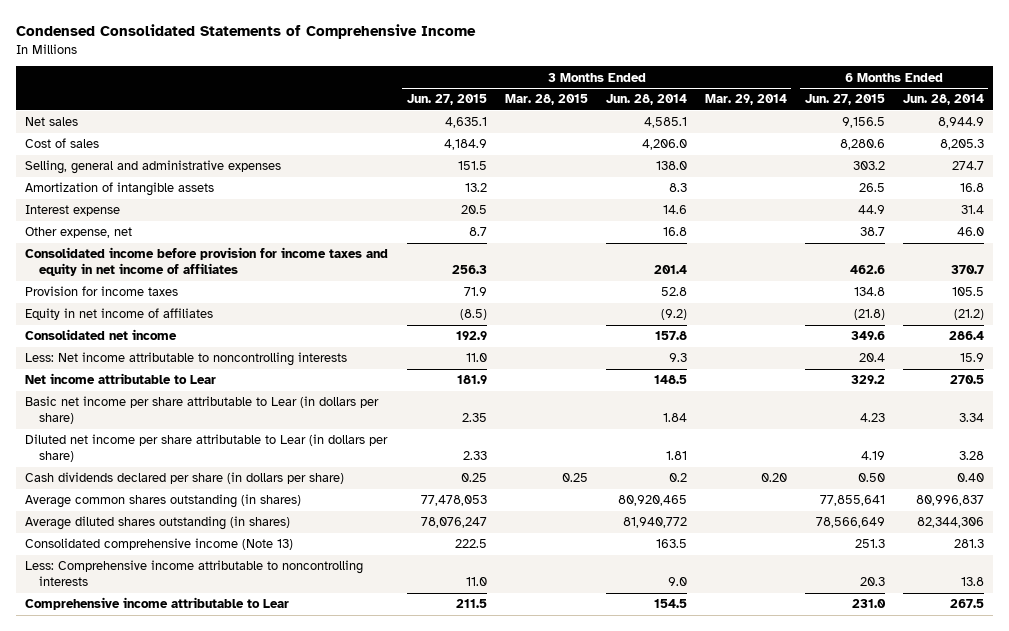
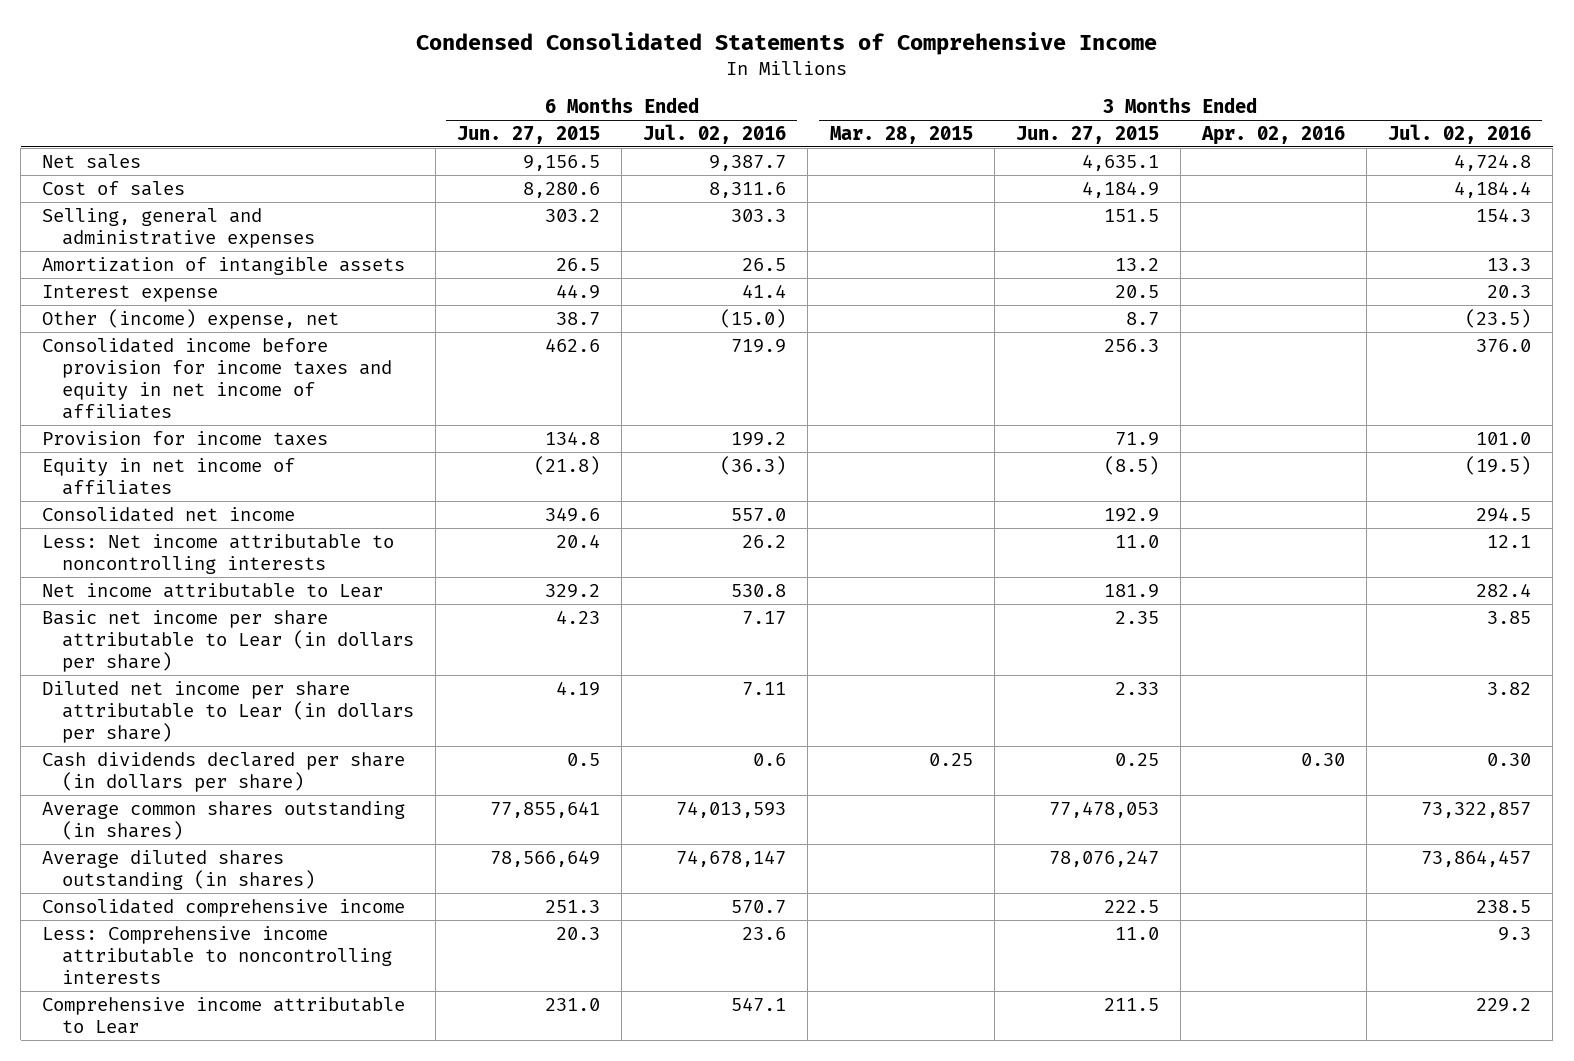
- | 3 Months Ended Jun. 27, 2015 | 3 Months Ended Mar. 28, 2015 | 3 Months Ended Jun. 28, 2014 | 3 Months Ended Mar. 29, 2014 | 6 Months Ended Jun. 27, 2015 | 6 Months Ended Jun. 28, 2014
+ | 6 Months Ended Jun. 27, 2015 | 6 Months Ended Jul. 02, 2016 | 3 Months Ended Mar. 28, 2015 | 3 Months Ended Jun. 27, 2015 | 3 Months Ended Apr. 02, 2016 | 3 Months Ended Jul. 02, 2016
- Other expense, net | 8.7 | | 16.8 | | 38.7 | 46.0
+ Other (income) expense, net | 38.7 | (15.0) | | 8.7 | | (23.5)
- Cash dividends declared per share (in dollars per share) | 0.25 | 0.25 | 0.2 | 0.20 | 0.50 | 0.40
+ Cash dividends declared per share (in dollars per share) | 0.5 | 0.6 | 0.25 | 0.25 | 0.30 | 0.30
- Consolidated comprehensive income (Note 13) | 222.5 | | 163.5 | | 251.3 | 281.3
+ Consolidated comprehensive income | 251.3 | 570.7 | | 222.5 | | 238.5

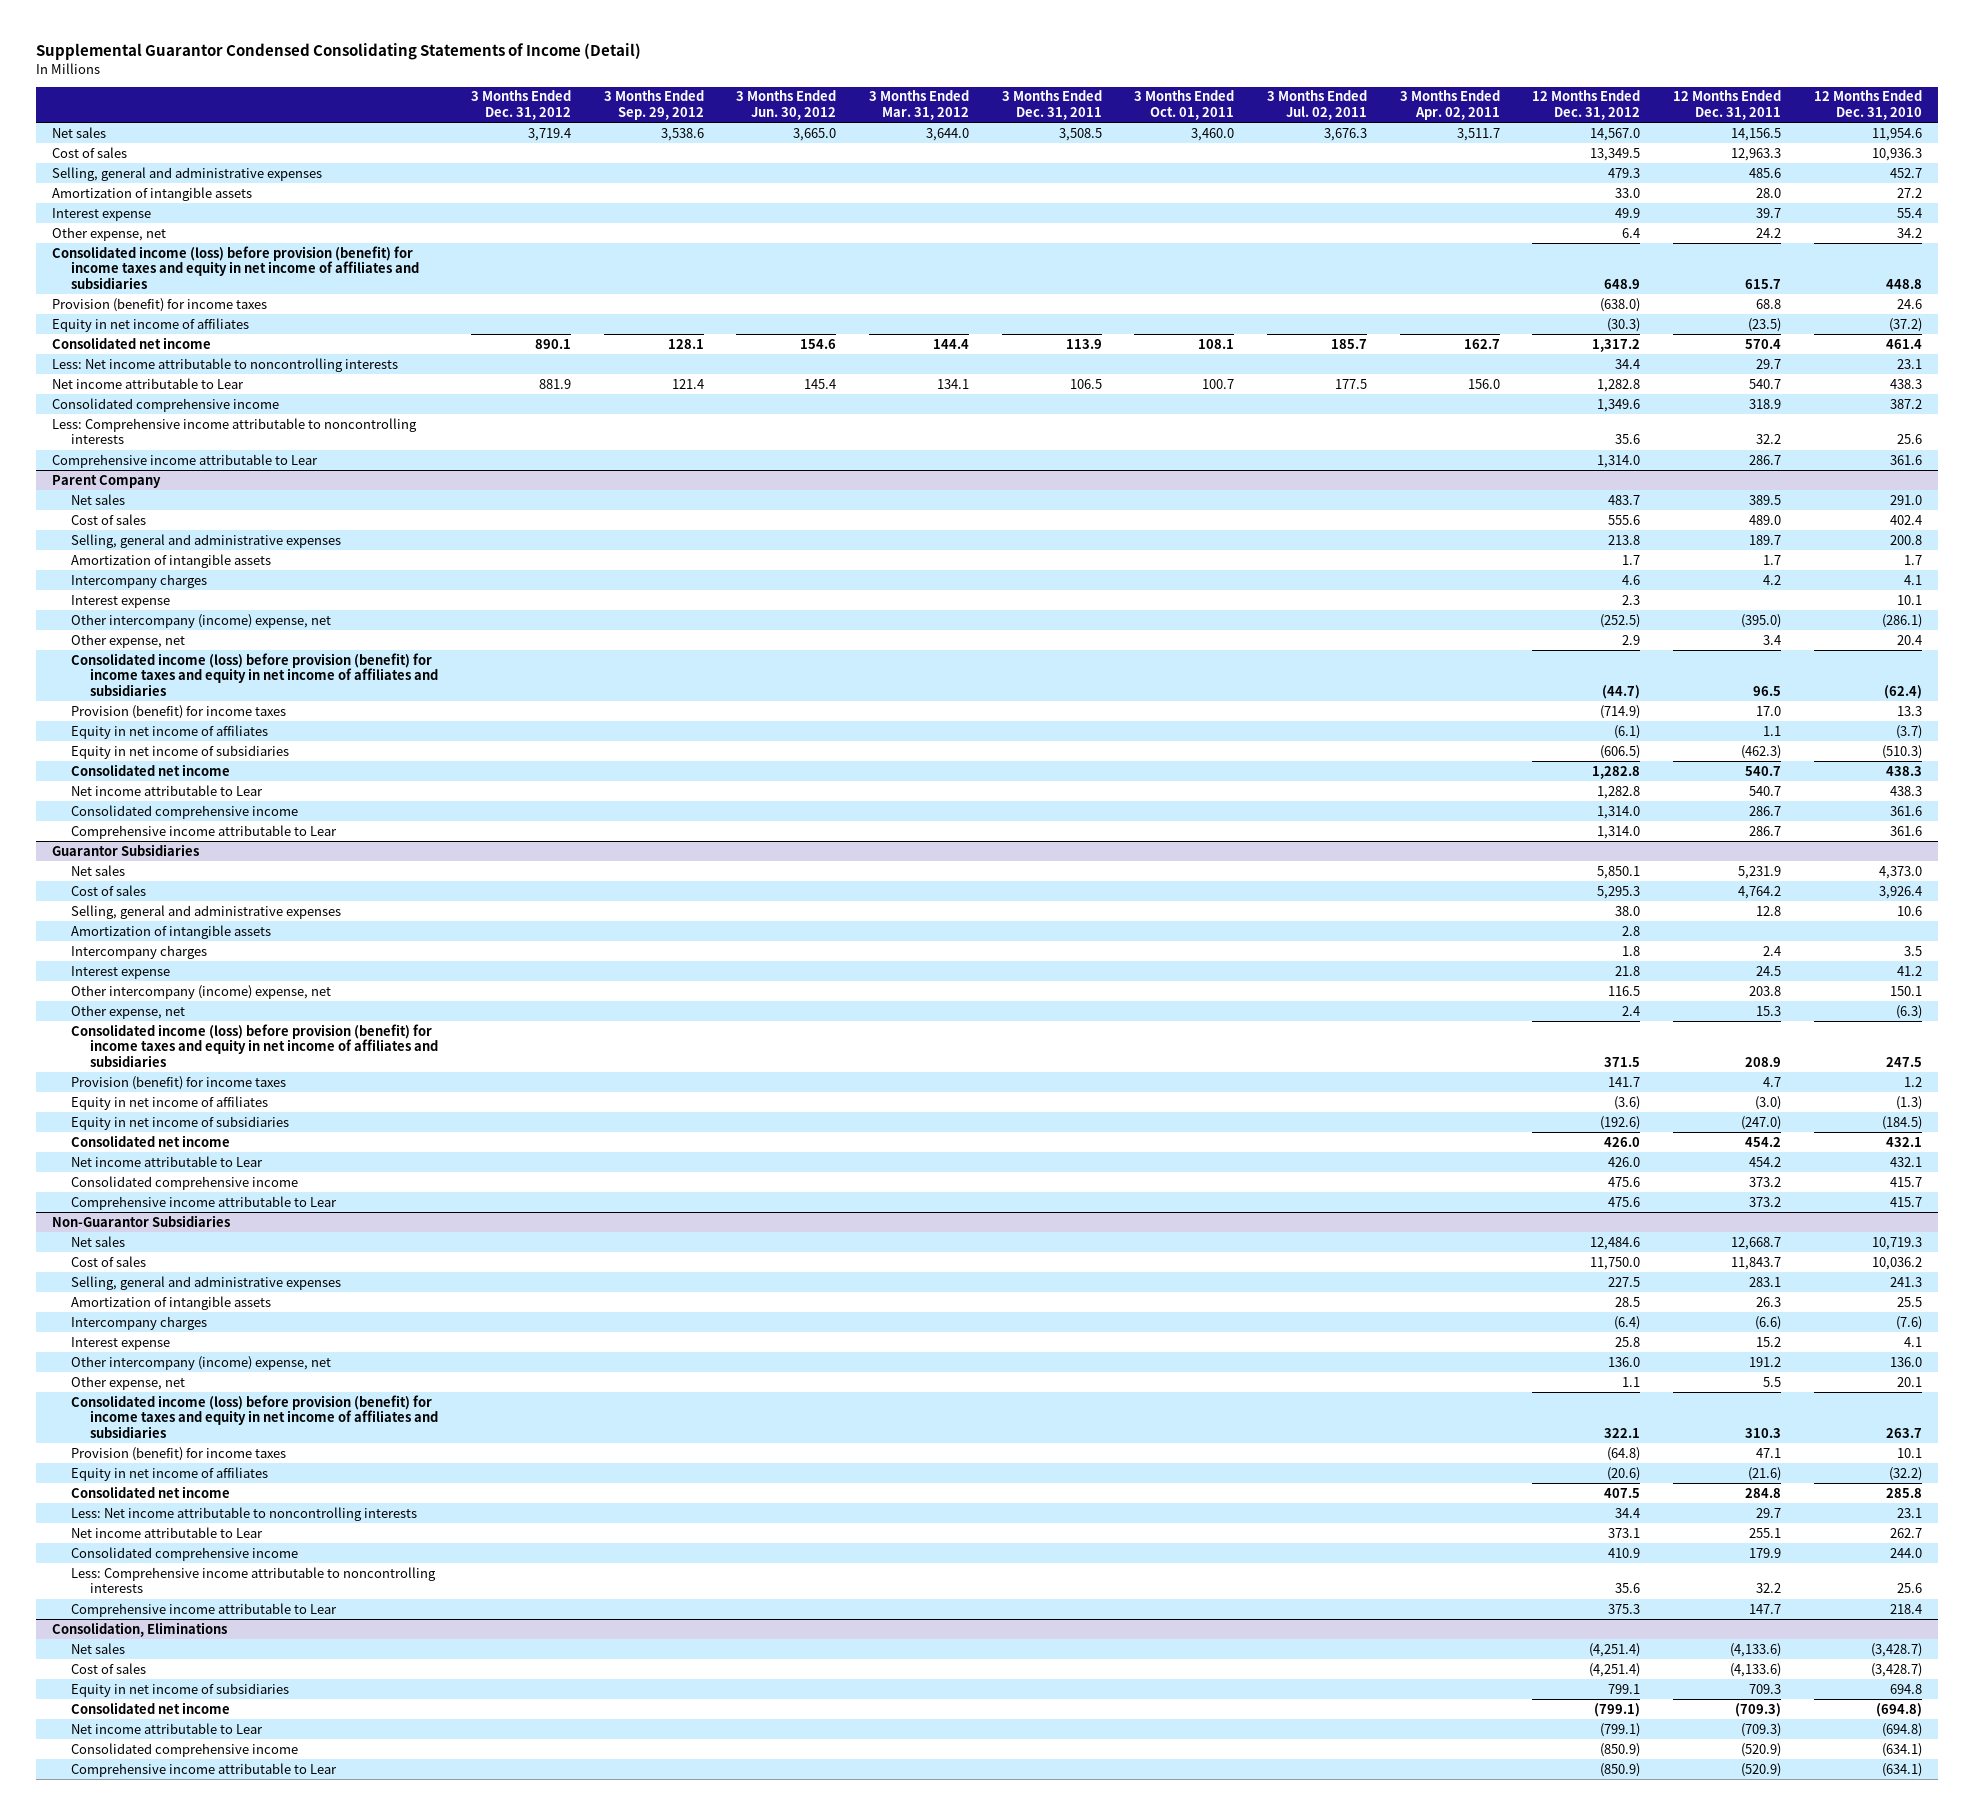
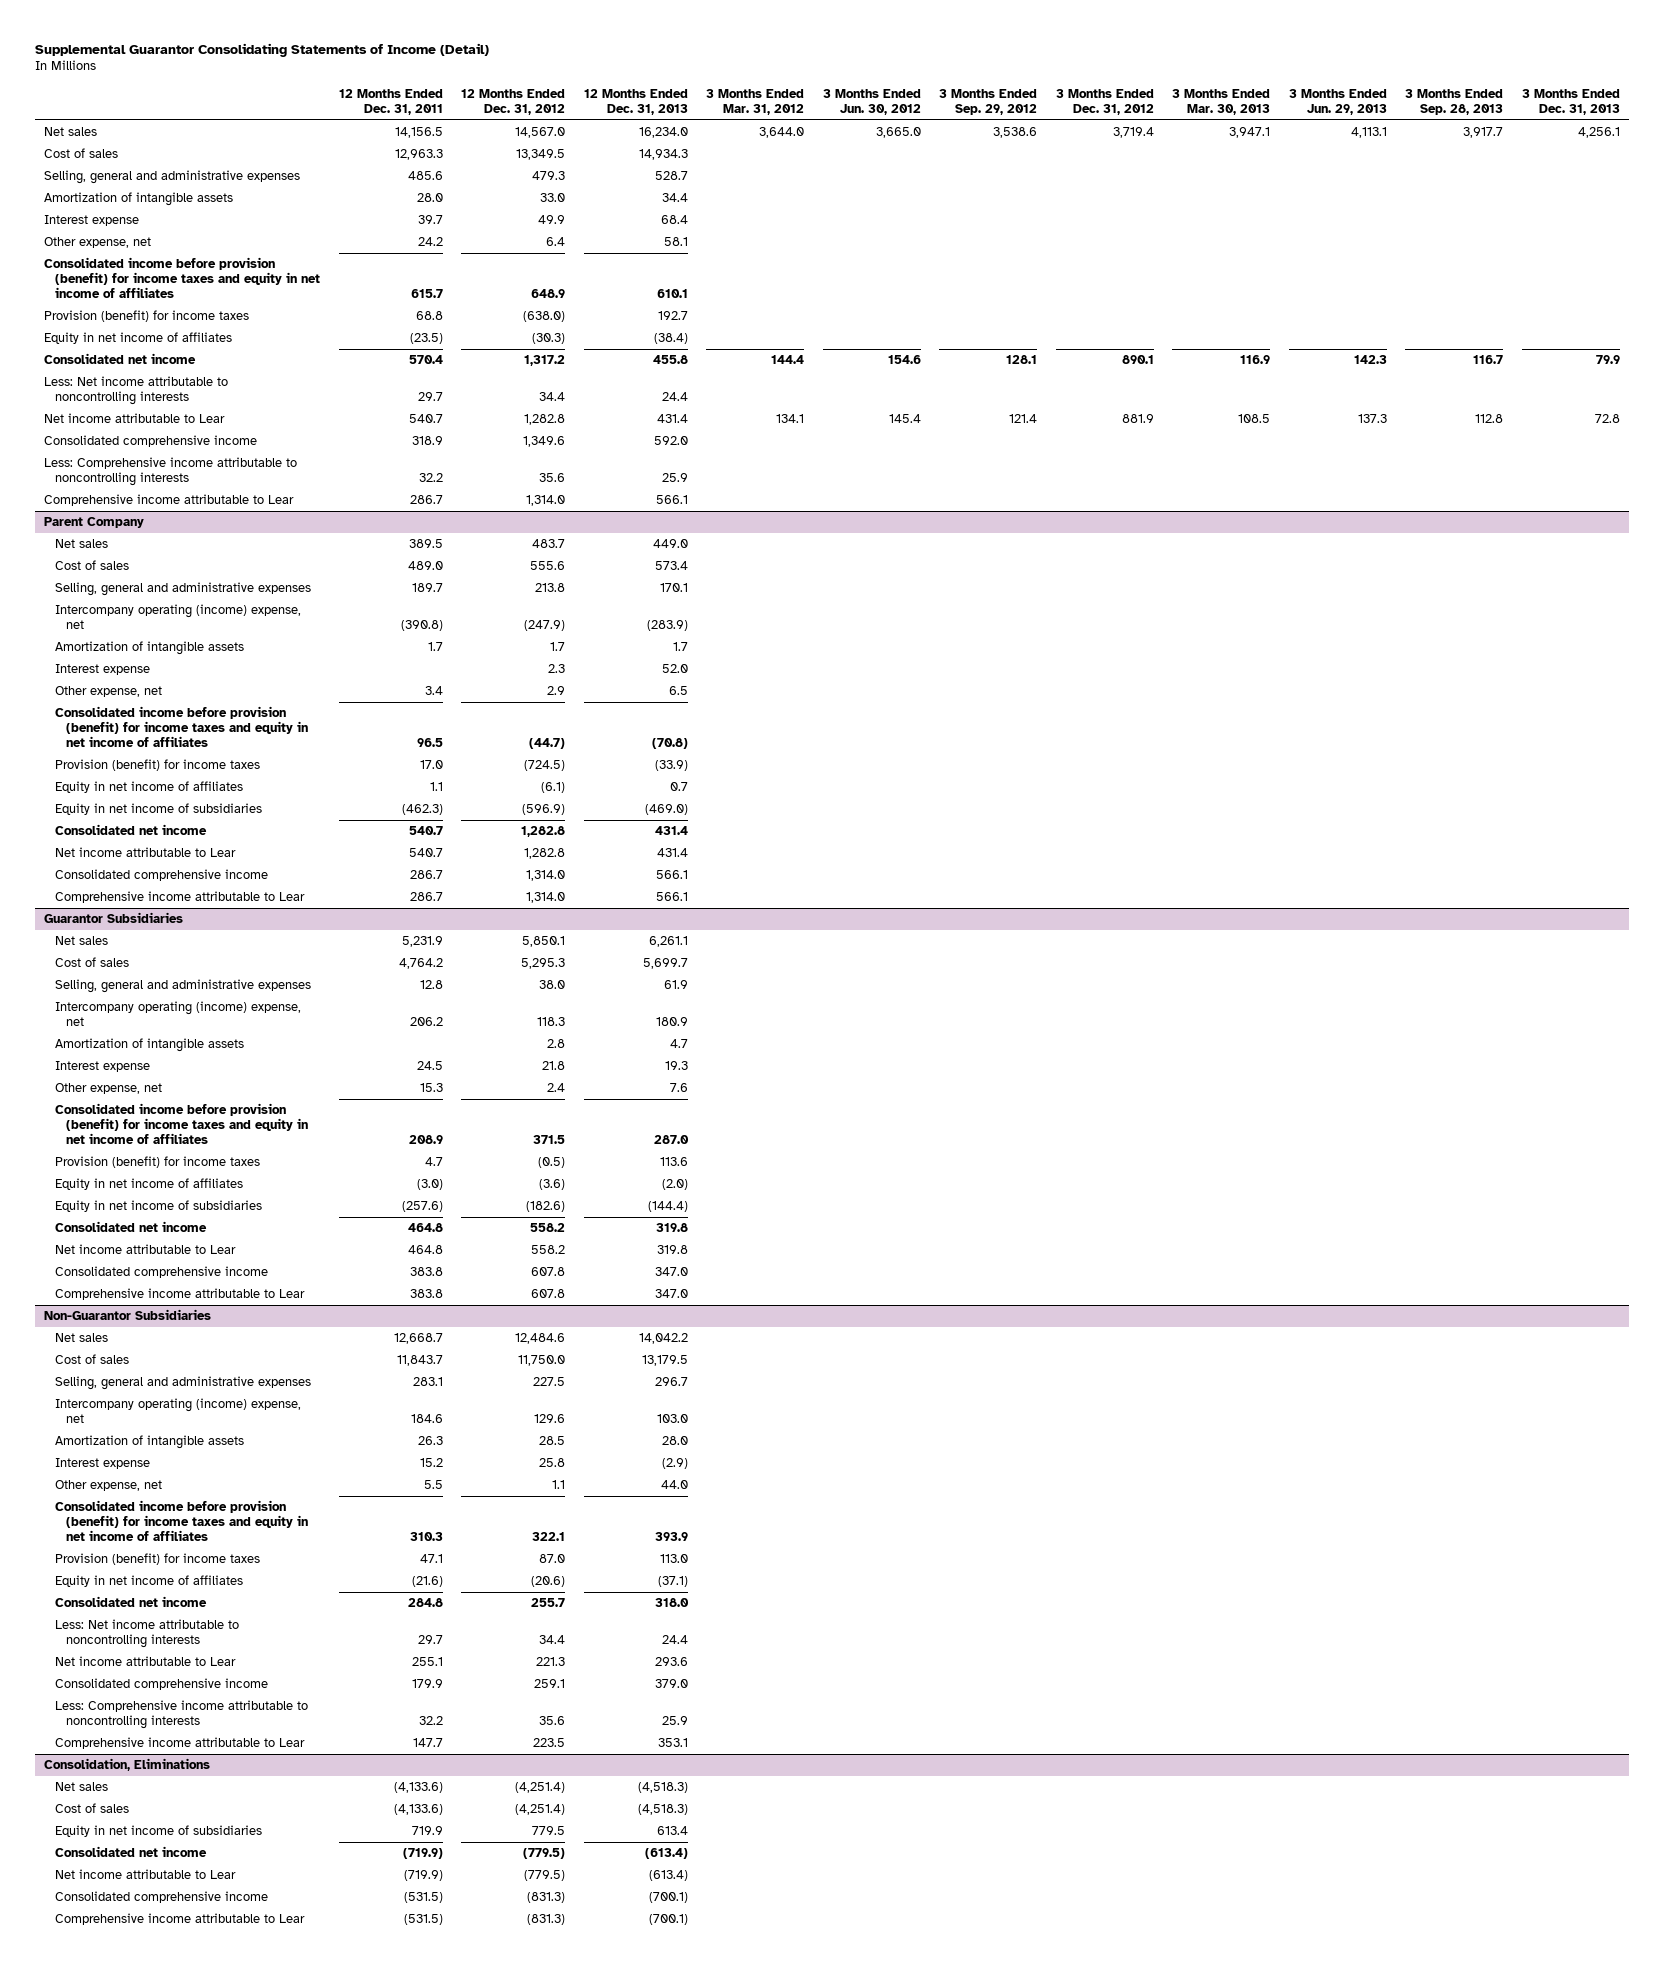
- Supplemental Guarantor Condensed Consolidating Statements of Income (Detail)
+ Supplemental Guarantor Consolidating Statements of Income (Detail)
- | 3 Months Ended Dec. 31, 2012 | 3 Months Ended Sep. 29, 2012 | 3 Months Ended Jun. 30, 2012 | 3 Months Ended Mar. 31, 2012 | 3 Months Ended Dec. 31, 2011 | 3 Months Ended Oct. 01, 2011 | 3 Months Ended Jul. 02, 2011 | 3 Months Ended Apr. 02, 2011 | 12 Months Ended Dec. 31, 2012 | 12 Months Ended Dec. 31, 2011 | 12 Months Ended Dec. 31, 2010
+ | 12 Months Ended Dec. 31, 2011 | 12 Months Ended Dec. 31, 2012 | 12 Months Ended Dec. 31, 2013 | 3 Months Ended Mar. 31, 2012 | 3 Months Ended Jun. 30, 2012 | 3 Months Ended Sep. 29, 2012 | 3 Months Ended Dec. 31, 2012 | 3 Months Ended Mar. 30, 2013 | 3 Months Ended Jun. 29, 2013 | 3 Months Ended Sep. 28, 2013 | 3 Months Ended Dec. 31, 2013
- Consolidated income (loss) before provision (benefit) for income taxes and equity in net income of affiliates and subsidiaries | | | | | | | | | 648.9 | 615.7 | 448.8
+ Consolidated income before provision (benefit) for income taxes and equity in net income of affiliates | 615.7 | 648.9 | 610.1 | | | | | | | |
@ Parent Company
+ Intercompany operating (income) expense, net | (390.8) | (247.9) | (283.9) | | | | | | | |
- Intercompany charges | | | | | | | | | 4.6 | 4.2 | 4.1
- Other intercompany (income) expense, net | | | | | | | | | (252.5) | (395.0) | (286.1)
- Consolidated income (loss) before provision (benefit) for income taxes and equity in net income of affiliates and subsidiaries | | | | | | | | | (44.7) | 96.5 | (62.4)
- Provision (benefit) for income taxes | | | | | | | | | (714.9) | 17.0 | 13.3
+ Consolidated income before provision (benefit) for income taxes and equity in net income of affiliates | 96.5 | (44.7) | (70.8) | | | | | | | |
+ Provision (benefit) for income taxes | 17.0 | (724.5) | (33.9) | | | | | | | |
- Equity in net income of subsidiaries | | | | | | | | | (606.5) | (462.3) | (510.3)
+ Equity in net income of subsidiaries | (462.3) | (596.9) | (469.0) | | | | | | | |
@ Guarantor Subsidiaries
+ Intercompany operating (income) expense, net | 206.2 | 118.3 | 180.9 | | | | | | | |
- Intercompany charges | | | | | | | | | 1.8 | 2.4 | 3.5
- Other intercompany (income) expense, net | | | | | | | | | 116.5 | 203.8 | 150.1
- Consolidated income (loss) before provision (benefit) for income taxes and equity in net income of affiliates and subsidiaries | | | | | | | | | 371.5 | 208.9 | 247.5
- Provision (benefit) for income taxes | | | | | | | | | 141.7 | 4.7 | 1.2
+ Consolidated income before provision (benefit) for income taxes and equity in net income of affiliates | 208.9 | 371.5 | 287.0 | | | | | | | |
+ Provision (benefit) for income taxes | 4.7 | (0.5) | 113.6 | | | | | | | |
- Equity in net income of subsidiaries | | | | | | | | | (192.6) | (247.0) | (184.5)
- Consolidated net income | | | | | | | | | 426.0 | 454.2 | 432.1
- Net income attributable to Lear | | | | | | | | | 426.0 | 454.2 | 432.1
- Consolidated comprehensive income | | | | | | | | | 475.6 | 373.2 | 415.7
- Comprehensive income attributable to Lear | | | | | | | | | 475.6 | 373.2 | 415.7
+ Equity in net income of subsidiaries | (257.6) | (182.6) | (144.4) | | | | | | | |
+ Consolidated net income | 464.8 | 558.2 | 319.8 | | | | | | | |
+ Net income attributable to Lear | 464.8 | 558.2 | 319.8 | | | | | | | |
+ Consolidated comprehensive income | 383.8 | 607.8 | 347.0 | | | | | | | |
+ Comprehensive income attributable to Lear | 383.8 | 607.8 | 347.0 | | | | | | | |
@ Non-Guarantor Subsidiaries
+ Intercompany operating (income) expense, net | 184.6 | 129.6 | 103.0 | | | | | | | |
- Intercompany charges | | | | | | | | | (6.4) | (6.6) | (7.6)
- Other intercompany (income) expense, net | | | | | | | | | 136.0 | 191.2 | 136.0
- Consolidated income (loss) before provision (benefit) for income taxes and equity in net income of affiliates and subsidiaries | | | | | | | | | 322.1 | 310.3 | 263.7
- Provision (benefit) for income taxes | | | | | | | | | (64.8) | 47.1 | 10.1
+ Consolidated income before provision (benefit) for income taxes and equity in net income of affiliates | 310.3 | 322.1 | 393.9 | | | | | | | |
+ Provision (benefit) for income taxes | 47.1 | 87.0 | 113.0 | | | | | | | |
- Consolidated net income | | | | | | | | | 407.5 | 284.8 | 285.8
+ Consolidated net income | 284.8 | 255.7 | 318.0 | | | | | | | |
- Net income attributable to Lear | | | | | | | | | 373.1 | 255.1 | 262.7
- Consolidated comprehensive income | | | | | | | | | 410.9 | 179.9 | 244.0
+ Net income attributable to Lear | 255.1 | 221.3 | 293.6 | | | | | | | |
+ Consolidated comprehensive income | 179.9 | 259.1 | 379.0 | | | | | | | |
- Comprehensive income attributable to Lear | | | | | | | | | 375.3 | 147.7 | 218.4
+ Comprehensive income attributable to Lear | 147.7 | 223.5 | 353.1 | | | | | | | |
@ Consolidation, Eliminations
- Equity in net income of subsidiaries | | | | | | | | | 799.1 | 709.3 | 694.8
- Consolidated net income | | | | | | | | | (799.1) | (709.3) | (694.8)
- Net income attributable to Lear | | | | | | | | | (799.1) | (709.3) | (694.8)
- Consolidated comprehensive income | | | | | | | | | (850.9) | (520.9) | (634.1)
- Comprehensive income attributable to Lear | | | | | | | | | (850.9) | (520.9) | (634.1)
+ Equity in net income of subsidiaries | 719.9 | 779.5 | 613.4 | | | | | | | |
+ Consolidated net income | (719.9) | (779.5) | (613.4) | | | | | | | |
+ Net income attributable to Lear | (719.9) | (779.5) | (613.4) | | | | | | | |
+ Consolidated comprehensive income | (531.5) | (831.3) | (700.1) | | | | | | | |
+ Comprehensive income attributable to Lear | (531.5) | (831.3) | (700.1) | | | | | | | |

